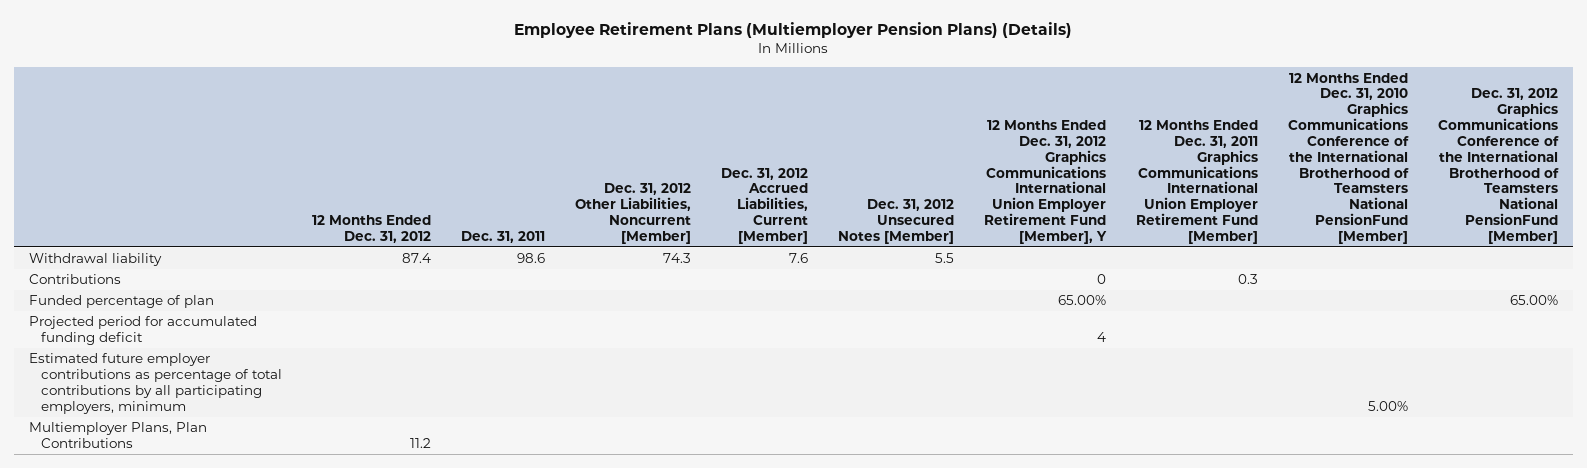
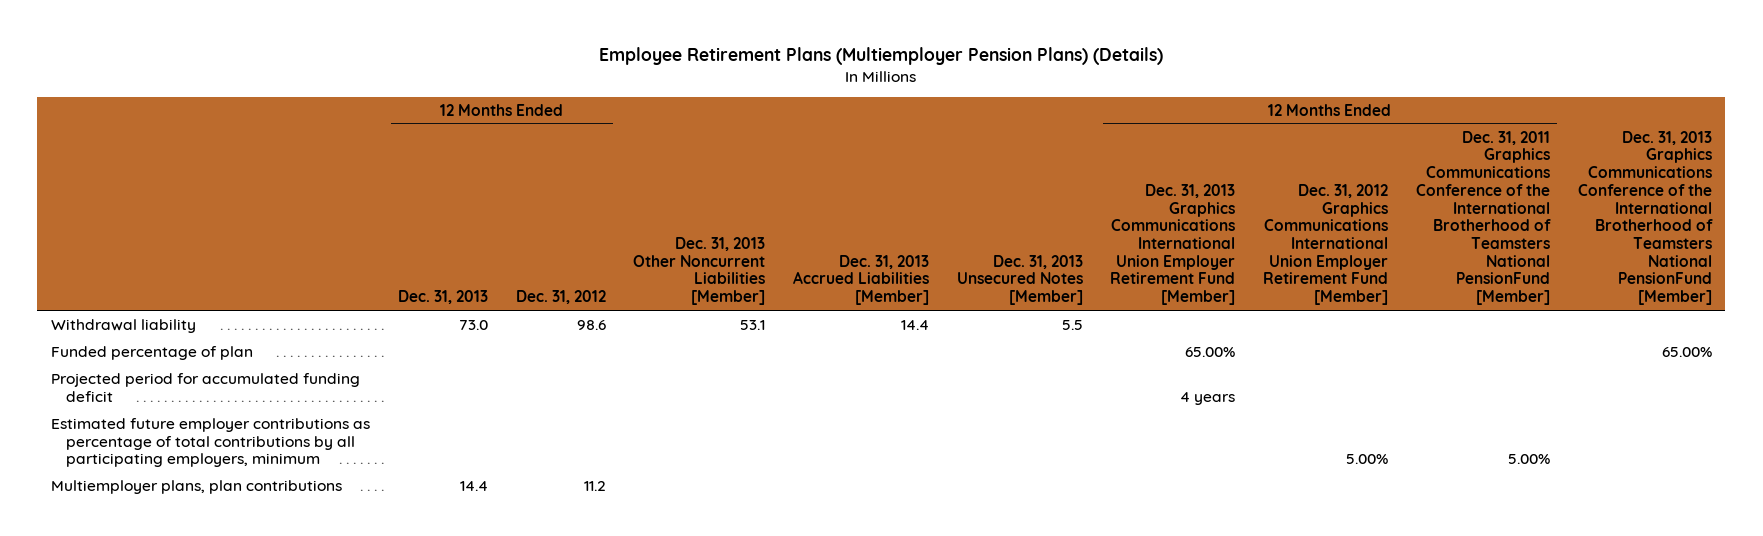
- | 12 Months Ended Dec. 31, 2012 | Dec. 31, 2011 | Dec. 31, 2012 Other Liabilities, Noncurrent [Member] | Dec. 31, 2012 Accrued Liabilities, Current [Member] | Dec. 31, 2012 Unsecured Notes [Member] | 12 Months Ended Dec. 31, 2012 Graphics Communications International Union Employer Retirement Fund [Member], Y | 12 Months Ended Dec. 31, 2011 Graphics Communications International Union Employer Retirement Fund [Member] | 12 Months Ended Dec. 31, 2010 Graphics Communications Conference of the International Brotherhood of Teamsters National PensionFund [Member] | Dec. 31, 2012 Graphics Communications Conference of the International Brotherhood of Teamsters National PensionFund [Member]
+ | 12 Months Ended Dec. 31, 2013 | 12 Months Ended Dec. 31, 2012 | Dec. 31, 2013 Other Noncurrent Liabilities [Member] | Dec. 31, 2013 Accrued Liabilities [Member] | Dec. 31, 2013 Unsecured Notes [Member] | 12 Months Ended Dec. 31, 2013 Graphics Communications International Union Employer Retirement Fund [Member] | 12 Months Ended Dec. 31, 2012 Graphics Communications International Union Employer Retirement Fund [Member] | 12 Months Ended Dec. 31, 2011 Graphics Communications Conference of the International Brotherhood of Teamsters National PensionFund [Member] | Dec. 31, 2013 Graphics Communications Conference of the International Brotherhood of Teamsters National PensionFund [Member]
- Withdrawal liability | 87.4 | 98.6 | 74.3 | 7.6 | 5.5 | | | |
- Contributions | | | | | | 0 | 0.3 | |
+ Withdrawal liability | 73.0 | 98.6 | 53.1 | 14.4 | 5.5 | | | |
- Multiemployer Plans, Plan Contributions | 11.2 | | | | | | | |
+ Multiemployer plans, plan contributions | 14.4 | 11.2 | | | | | | |

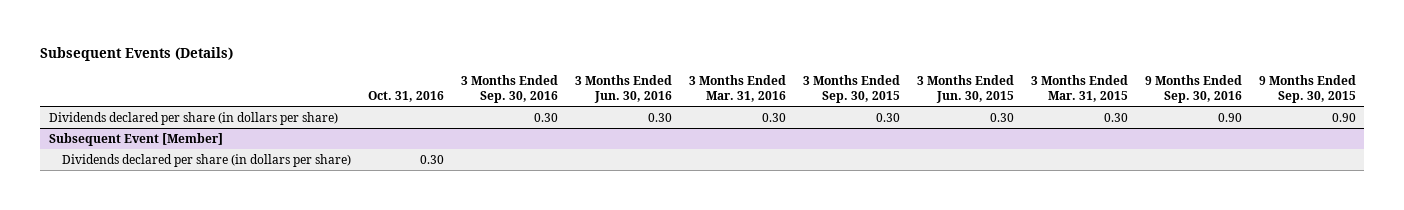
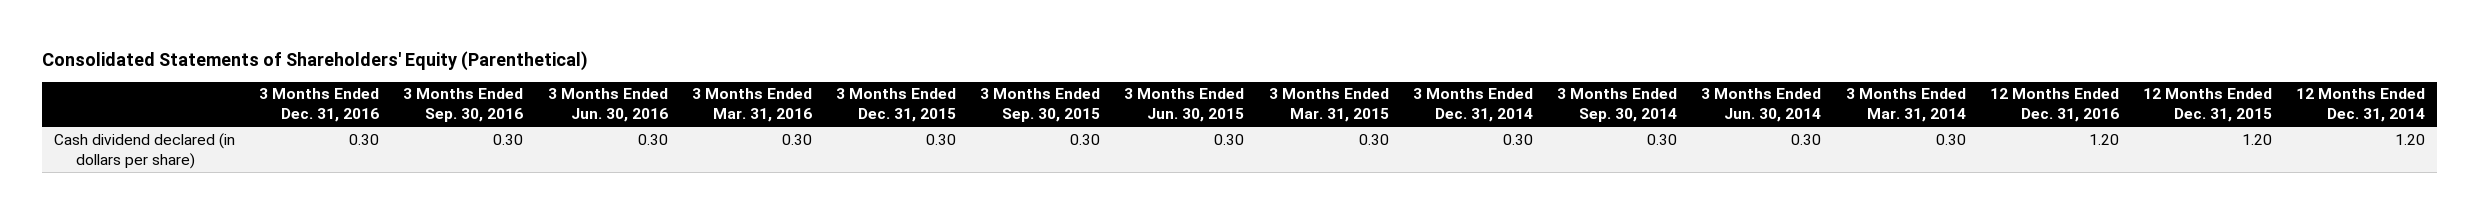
- Subsequent Events (Details)
+ Consolidated Statements of Shareholders' Equity (Parenthetical)
- | Oct. 31, 2016 | 3 Months Ended Sep. 30, 2016 | 3 Months Ended Jun. 30, 2016 | 3 Months Ended Mar. 31, 2016 | 3 Months Ended Sep. 30, 2015 | 3 Months Ended Jun. 30, 2015 | 3 Months Ended Mar. 31, 2015 | 9 Months Ended Sep. 30, 2016 | 9 Months Ended Sep. 30, 2015
+ | 3 Months Ended Dec. 31, 2016 | 3 Months Ended Sep. 30, 2016 | 3 Months Ended Jun. 30, 2016 | 3 Months Ended Mar. 31, 2016 | 3 Months Ended Dec. 31, 2015 | 3 Months Ended Sep. 30, 2015 | 3 Months Ended Jun. 30, 2015 | 3 Months Ended Mar. 31, 2015 | 3 Months Ended Dec. 31, 2014 | 3 Months Ended Sep. 30, 2014 | 3 Months Ended Jun. 30, 2014 | 3 Months Ended Mar. 31, 2014 | 12 Months Ended Dec. 31, 2016 | 12 Months Ended Dec. 31, 2015 | 12 Months Ended Dec. 31, 2014
- Dividends declared per share (in dollars per share) | | 0.30 | 0.30 | 0.30 | 0.30 | 0.30 | 0.30 | 0.90 | 0.90
- Subsequent Event [Member]
- Dividends declared per share (in dollars per share) | 0.30 | | | | | | | |
+ Cash dividend declared (in dollars per share) | 0.30 | 0.30 | 0.30 | 0.30 | 0.30 | 0.30 | 0.30 | 0.30 | 0.30 | 0.30 | 0.30 | 0.30 | 1.20 | 1.20 | 1.20

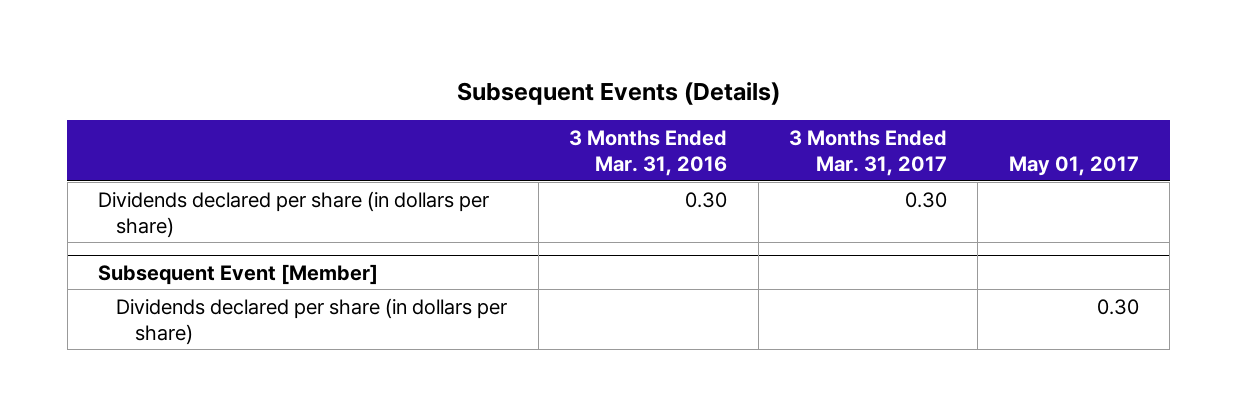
- Consolidated Statements of Shareholders' Equity (Parenthetical)
+ Subsequent Events (Details)
- | 3 Months Ended Dec. 31, 2016 | 3 Months Ended Sep. 30, 2016 | 3 Months Ended Jun. 30, 2016 | 3 Months Ended Mar. 31, 2016 | 3 Months Ended Dec. 31, 2015 | 3 Months Ended Sep. 30, 2015 | 3 Months Ended Jun. 30, 2015 | 3 Months Ended Mar. 31, 2015 | 3 Months Ended Dec. 31, 2014 | 3 Months Ended Sep. 30, 2014 | 3 Months Ended Jun. 30, 2014 | 3 Months Ended Mar. 31, 2014 | 12 Months Ended Dec. 31, 2016 | 12 Months Ended Dec. 31, 2015 | 12 Months Ended Dec. 31, 2014
+ | 3 Months Ended Mar. 31, 2016 | 3 Months Ended Mar. 31, 2017 | May 01, 2017
- Cash dividend declared (in dollars per share) | 0.30 | 0.30 | 0.30 | 0.30 | 0.30 | 0.30 | 0.30 | 0.30 | 0.30 | 0.30 | 0.30 | 0.30 | 1.20 | 1.20 | 1.20
+ Dividends declared per share (in dollars per share) | 0.30 | 0.30 |
+ Subsequent Event [Member]
+ Dividends declared per share (in dollars per share) | | | 0.30

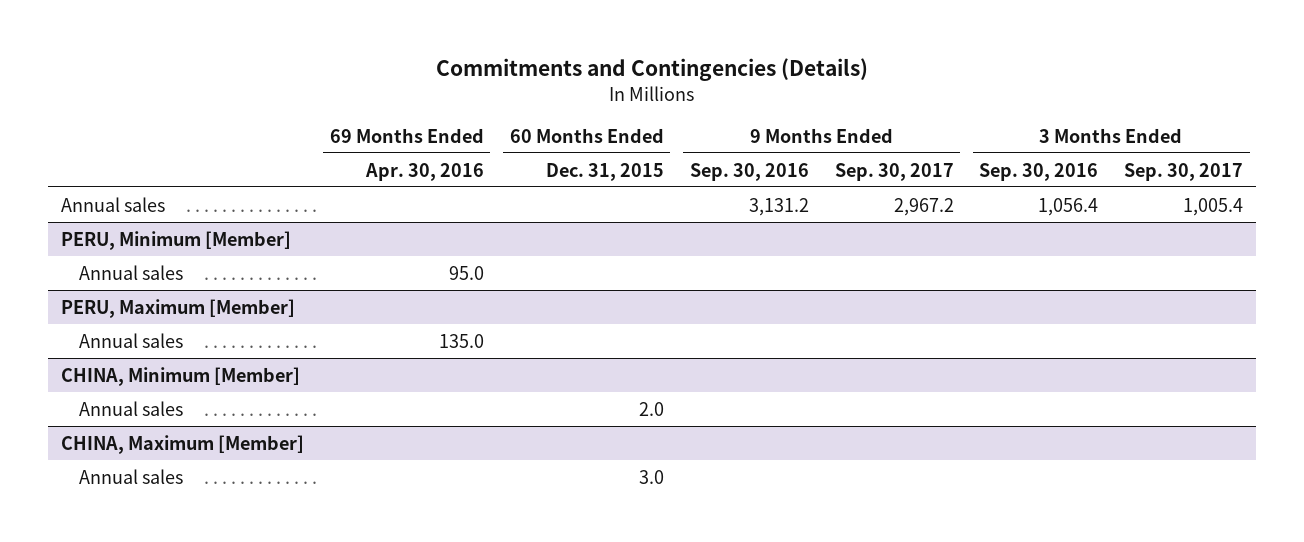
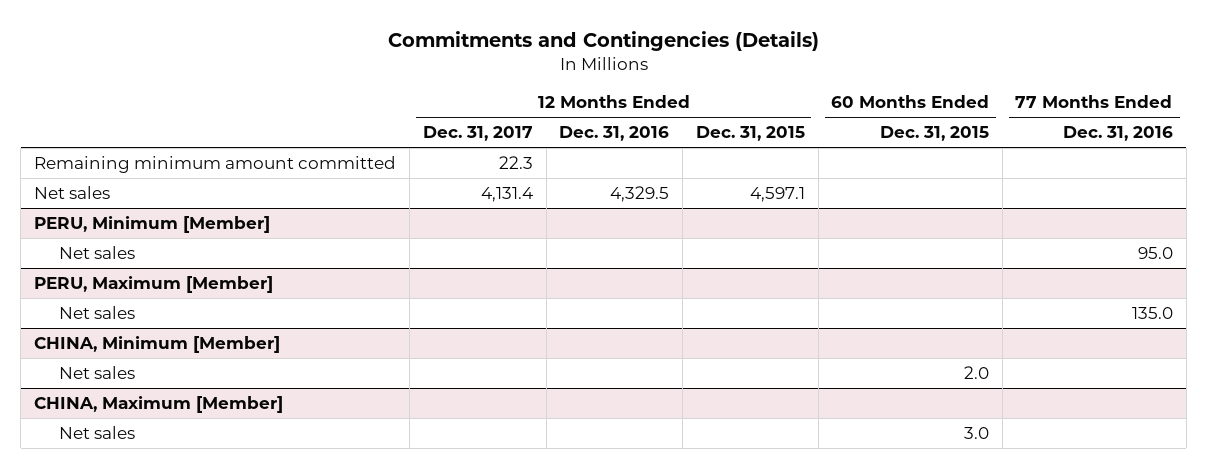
- | 69 Months Ended Apr. 30, 2016 | 60 Months Ended Dec. 31, 2015 | 9 Months Ended Sep. 30, 2016 | 9 Months Ended Sep. 30, 2017 | 3 Months Ended Sep. 30, 2016 | 3 Months Ended Sep. 30, 2017
+ | 12 Months Ended Dec. 31, 2017 | 12 Months Ended Dec. 31, 2016 | 12 Months Ended Dec. 31, 2015 | 60 Months Ended Dec. 31, 2015 | 77 Months Ended Dec. 31, 2016
- Annual sales | | | 3,131.2 | 2,967.2 | 1,056.4 | 1,005.4
+ Remaining minimum amount committed | 22.3 | | | |
+ Net sales | 4,131.4 | 4,329.5 | 4,597.1 | |
@ PERU, Minimum [Member]
- Annual sales | 95.0 | | | | |
+ Net sales | | | | | 95.0
@ PERU, Maximum [Member]
- Annual sales | 135.0 | | | | |
+ Net sales | | | | | 135.0
@ CHINA, Minimum [Member]
- Annual sales | | 2.0 | | | |
+ Net sales | | | | 2.0 |
@ CHINA, Maximum [Member]
- Annual sales | | 3.0 | | | |
+ Net sales | | | | 3.0 |

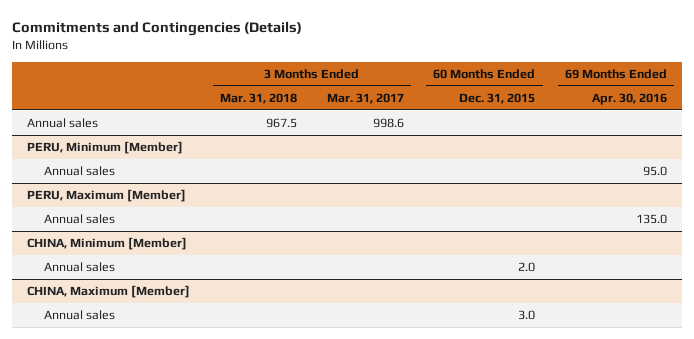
- | 12 Months Ended Dec. 31, 2017 | 12 Months Ended Dec. 31, 2016 | 12 Months Ended Dec. 31, 2015 | 60 Months Ended Dec. 31, 2015 | 77 Months Ended Dec. 31, 2016
+ | 3 Months Ended Mar. 31, 2018 | 3 Months Ended Mar. 31, 2017 | 60 Months Ended Dec. 31, 2015 | 69 Months Ended Apr. 30, 2016
- Remaining minimum amount committed | 22.3 | | | |
- Net sales | 4,131.4 | 4,329.5 | 4,597.1 | |
+ Annual sales | 967.5 | 998.6 | |
@ PERU, Minimum [Member]
- Net sales | | | | | 95.0
+ Annual sales | | | | 95.0
@ PERU, Maximum [Member]
- Net sales | | | | | 135.0
+ Annual sales | | | | 135.0
@ CHINA, Minimum [Member]
- Net sales | | | | 2.0 |
+ Annual sales | | | 2.0 |
@ CHINA, Maximum [Member]
- Net sales | | | | 3.0 |
+ Annual sales | | | 3.0 |

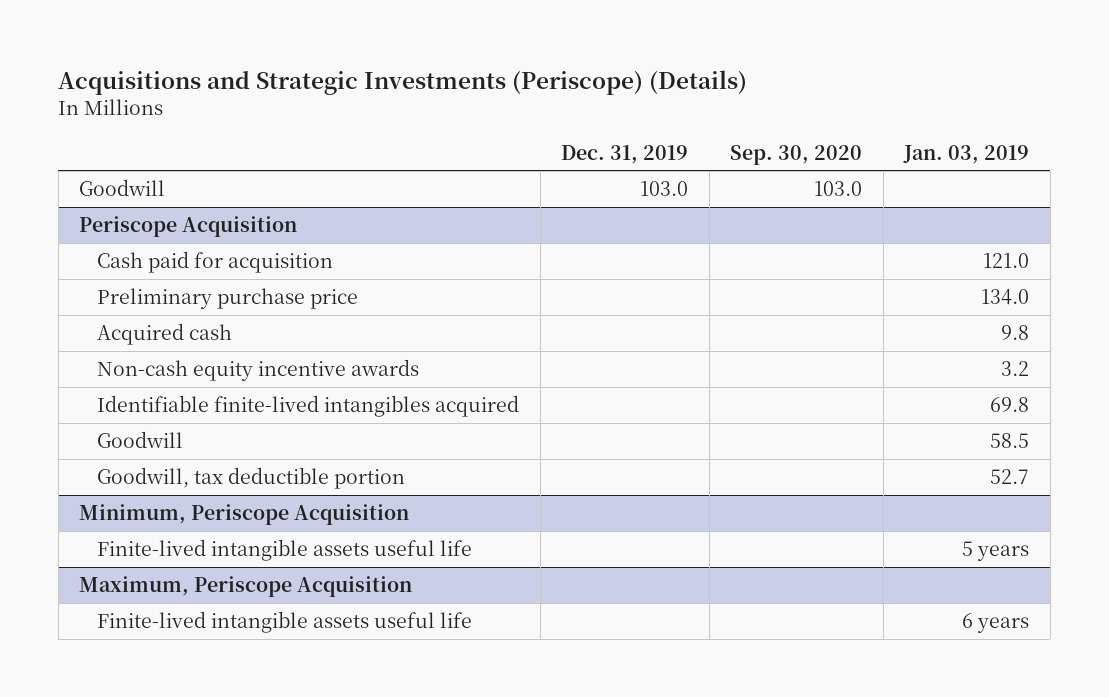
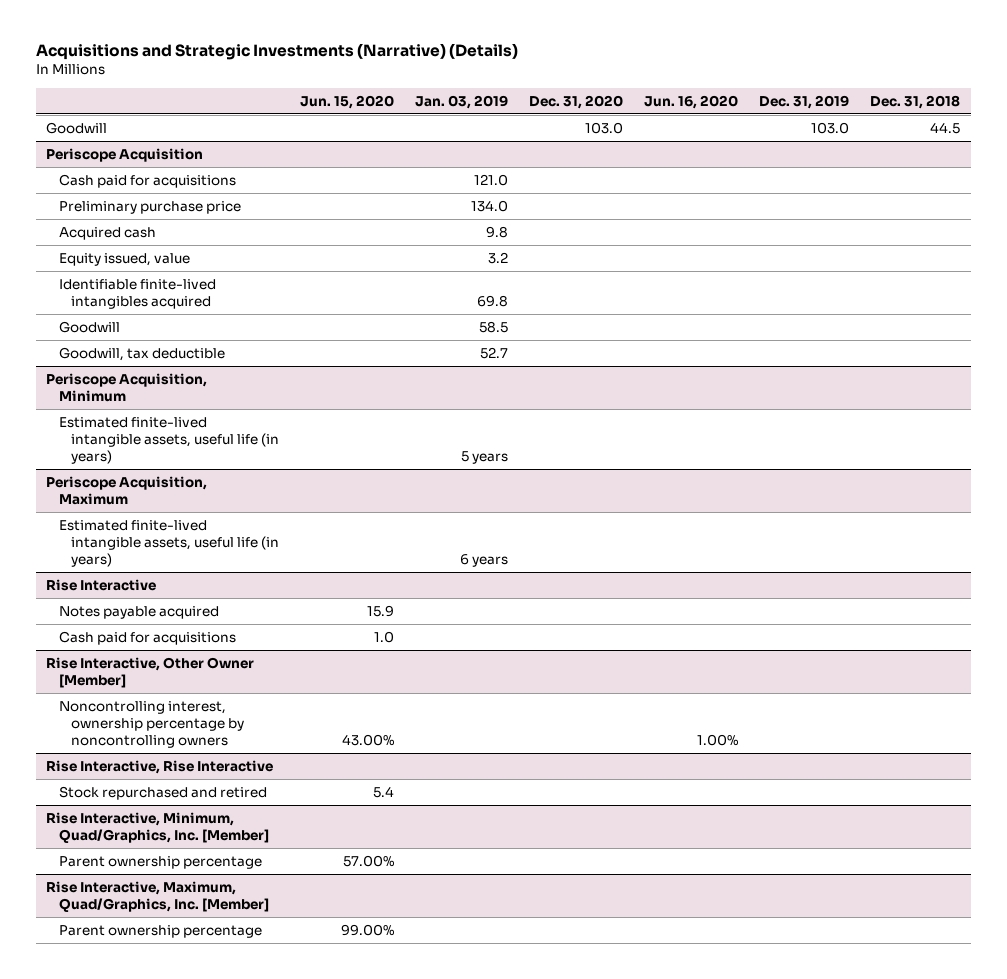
- Acquisitions and Strategic Investments (Periscope) (Details)
+ Acquisitions and Strategic Investments (Narrative) (Details)
- | Dec. 31, 2019 | Sep. 30, 2020 | Jan. 03, 2019
+ | Jun. 15, 2020 | Jan. 03, 2019 | Dec. 31, 2020 | Jun. 16, 2020 | Dec. 31, 2019 | Dec. 31, 2018
@ Periscope Acquisition
- Cash paid for acquisition | | | 121.0
+ Cash paid for acquisitions | | 121.0 | | | |
- Non-cash equity incentive awards | | | 3.2
+ Equity issued, value | | 3.2 | | | |
- Goodwill, tax deductible portion | | | 52.7
- Minimum, Periscope Acquisition
- Finite-lived intangible assets useful life | | | 5 years
- Maximum, Periscope Acquisition
- Finite-lived intangible assets useful life | | | 6 years
@ Periscope Acquisition
+ Goodwill, tax deductible | | 52.7 | | | |
+ Periscope Acquisition, Minimum
+ Estimated finite-lived intangible assets, useful life (in years) | | 5 years | | | |
+ Periscope Acquisition, Maximum
+ Estimated finite-lived intangible assets, useful life (in years) | | 6 years | | | |
+ Rise Interactive
+ Notes payable acquired | 15.9 | | | | |
+ Cash paid for acquisitions | 1.0 | | | | |
+ Rise Interactive, Other Owner [Member]
+ Noncontrolling interest, ownership percentage by noncontrolling owners | 43.00% | | | 1.00% | |
+ Rise Interactive, Rise Interactive
+ Stock repurchased and retired | 5.4 | | | | |
+ Rise Interactive, Minimum, Quad/Graphics, Inc. [Member]
+ Parent ownership percentage | 57.00% | | | | |
+ Rise Interactive, Maximum, Quad/Graphics, Inc. [Member]
+ Parent ownership percentage | 99.00% | | | | |

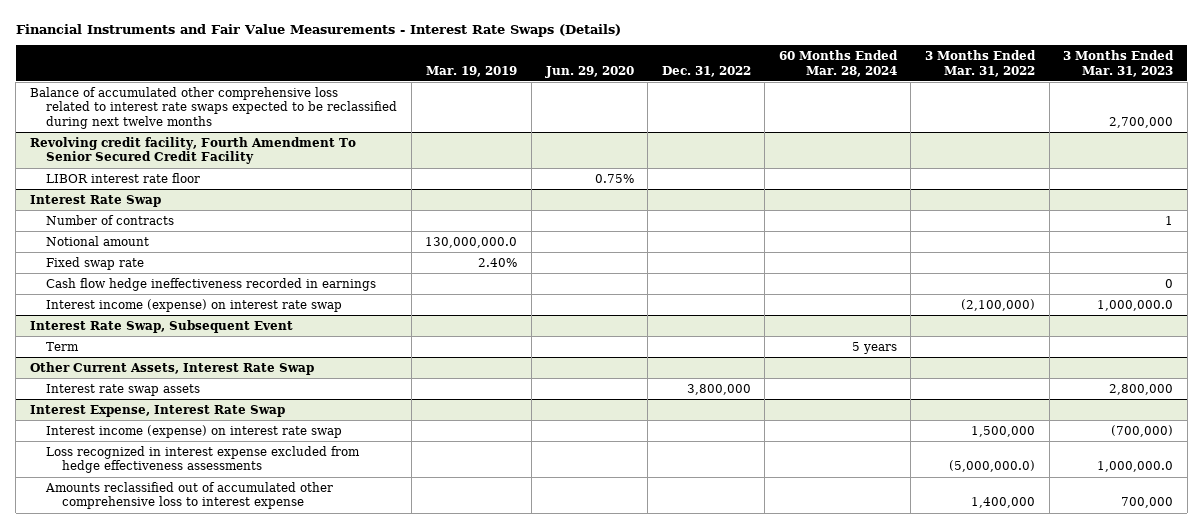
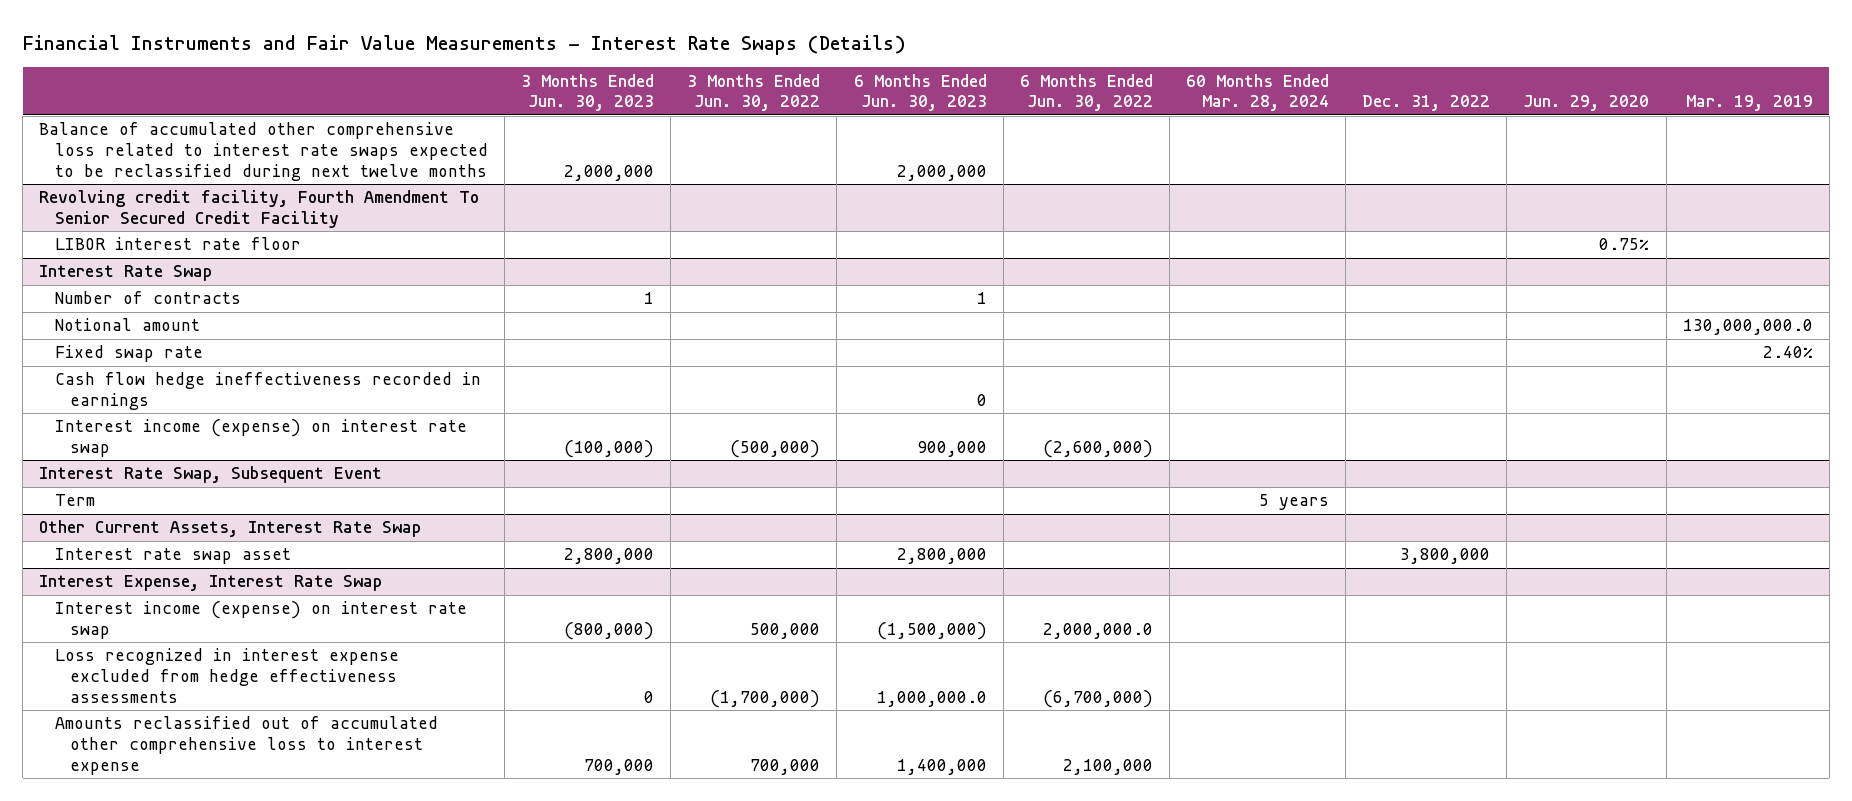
- | Mar. 19, 2019 | Jun. 29, 2020 | Dec. 31, 2022 | 60 Months Ended Mar. 28, 2024 | 3 Months Ended Mar. 31, 2022 | 3 Months Ended Mar. 31, 2023
+ | 3 Months Ended Jun. 30, 2023 | 3 Months Ended Jun. 30, 2022 | 6 Months Ended Jun. 30, 2023 | 6 Months Ended Jun. 30, 2022 | 60 Months Ended Mar. 28, 2024 | Dec. 31, 2022 | Jun. 29, 2020 | Mar. 19, 2019
@ Other Current Assets, Interest Rate Swap
- Interest rate swap assets | | | 3,800,000 | | | 2,800,000
+ Interest rate swap asset | 2,800,000 | | 2,800,000 | | | 3,800,000 | |

